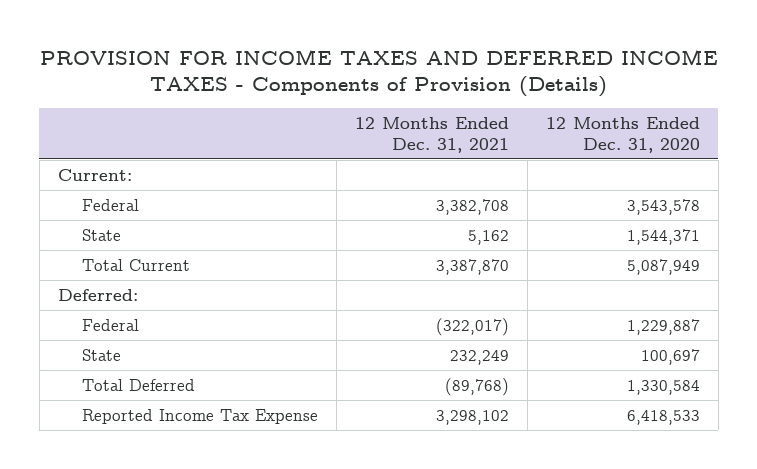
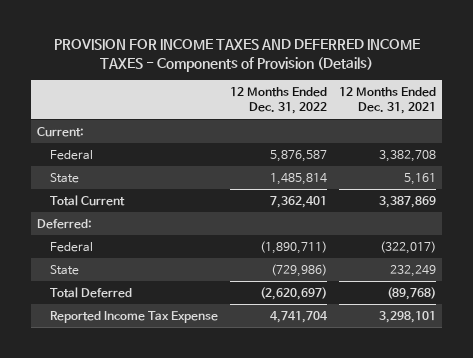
- | 12 Months Ended Dec. 31, 2021 | 12 Months Ended Dec. 31, 2020
+ | 12 Months Ended Dec. 31, 2022 | 12 Months Ended Dec. 31, 2021
- State | 5,162 | 1,544,371
- Total Current | 3,387,870 | 5,087,949
+ State | 1,485,814 | 5,161
+ Total Current | 7,362,401 | 3,387,869
- Reported Income Tax Expense | 3,298,102 | 6,418,533
+ Reported Income Tax Expense | 4,741,704 | 3,298,101

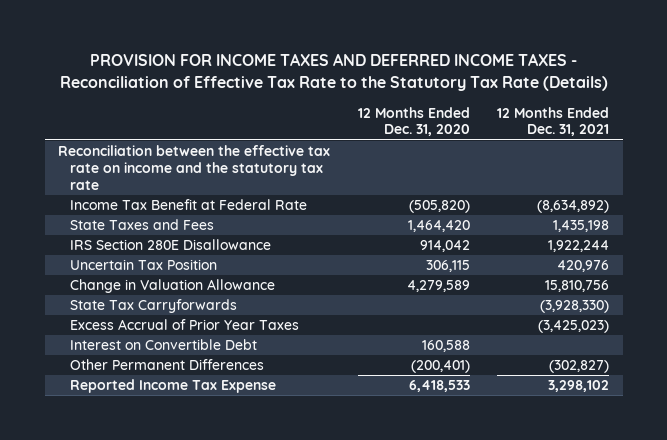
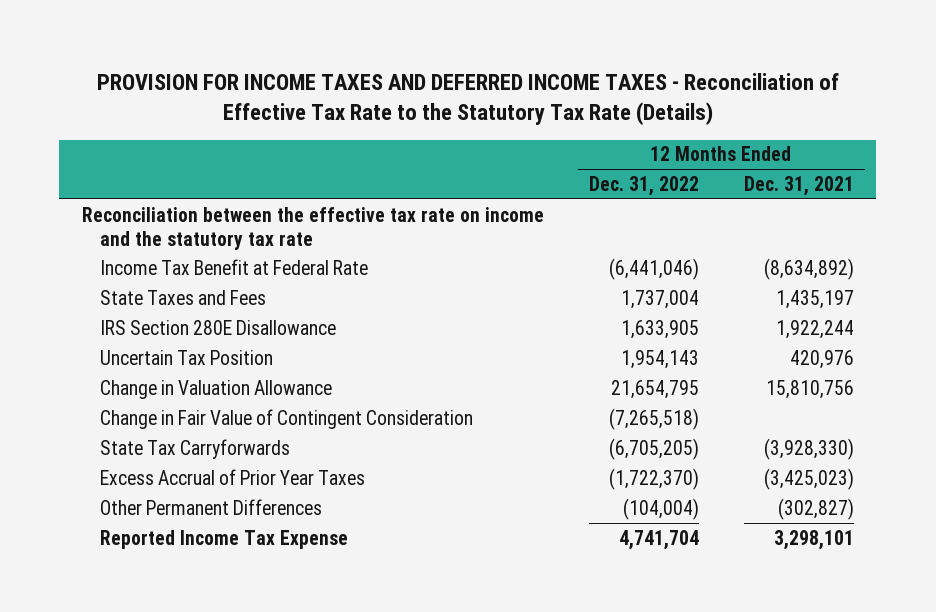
- | 12 Months Ended Dec. 31, 2020 | 12 Months Ended Dec. 31, 2021
+ | 12 Months Ended Dec. 31, 2022 | 12 Months Ended Dec. 31, 2021
- State Taxes and Fees | 1,464,420 | 1,435,198
+ State Taxes and Fees | 1,737,004 | 1,435,197
+ Change in Fair Value of Contingent Consideration | (7,265,518) |
- Interest on Convertible Debt | 160,588 |
- Reported Income Tax Expense | 6,418,533 | 3,298,102
+ Reported Income Tax Expense | 4,741,704 | 3,298,101

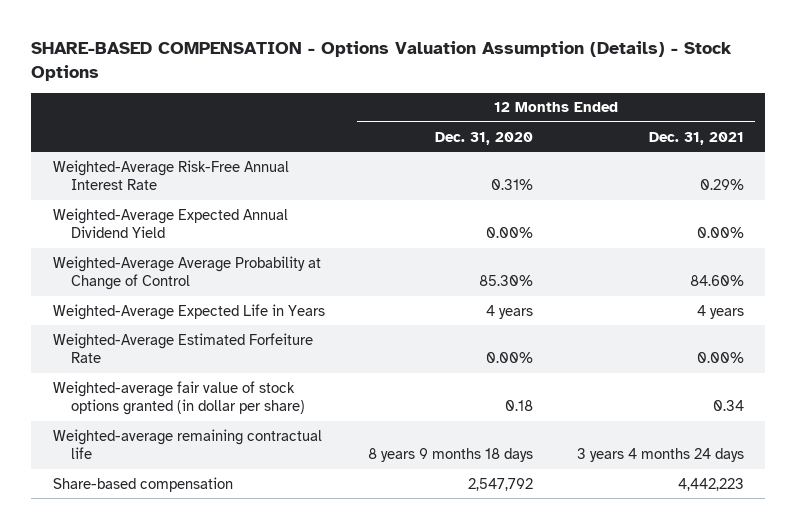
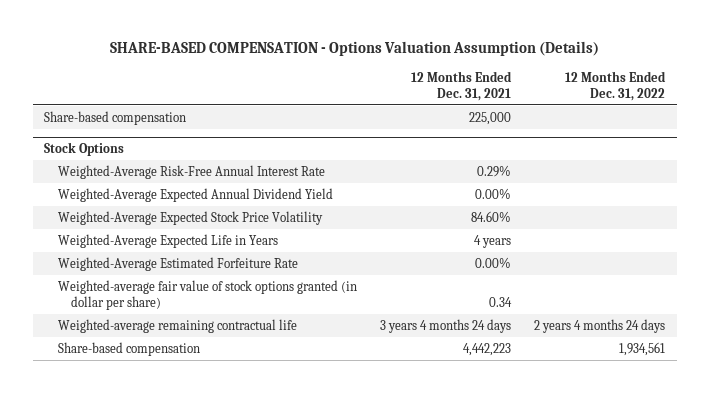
- SHARE-BASED COMPENSATION - Options Valuation Assumption (Details) - Stock Options
+ SHARE-BASED COMPENSATION - Options Valuation Assumption (Details)
- | 12 Months Ended Dec. 31, 2020 | 12 Months Ended Dec. 31, 2021
+ | 12 Months Ended Dec. 31, 2021 | 12 Months Ended Dec. 31, 2022
+ Share-based compensation | 225,000 |
+ Stock Options
- Weighted-Average Average Probability at Change of Control | 85.30% | 84.60%
+ Weighted-Average Expected Stock Price Volatility | 84.60% |

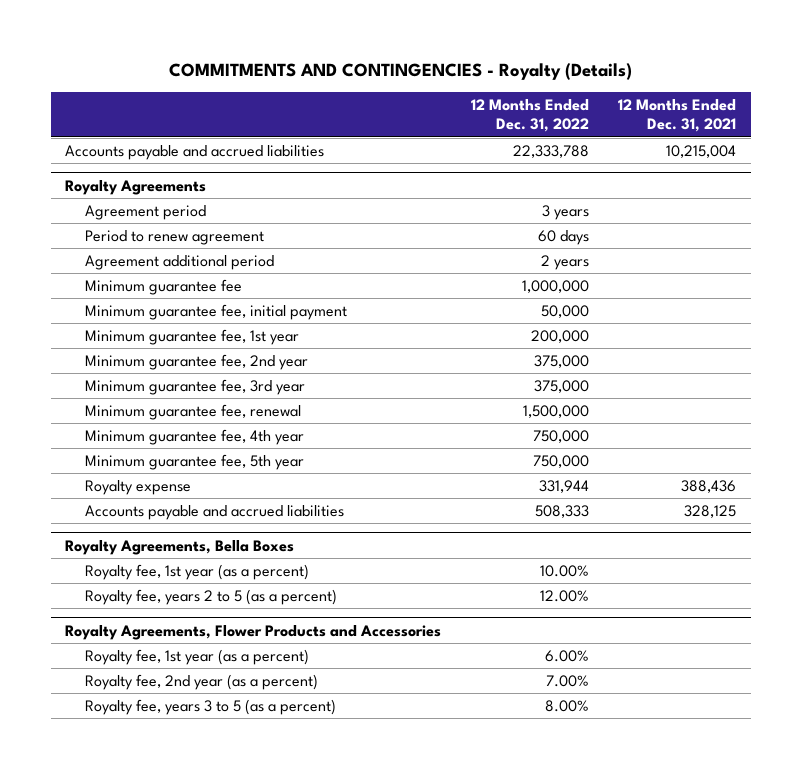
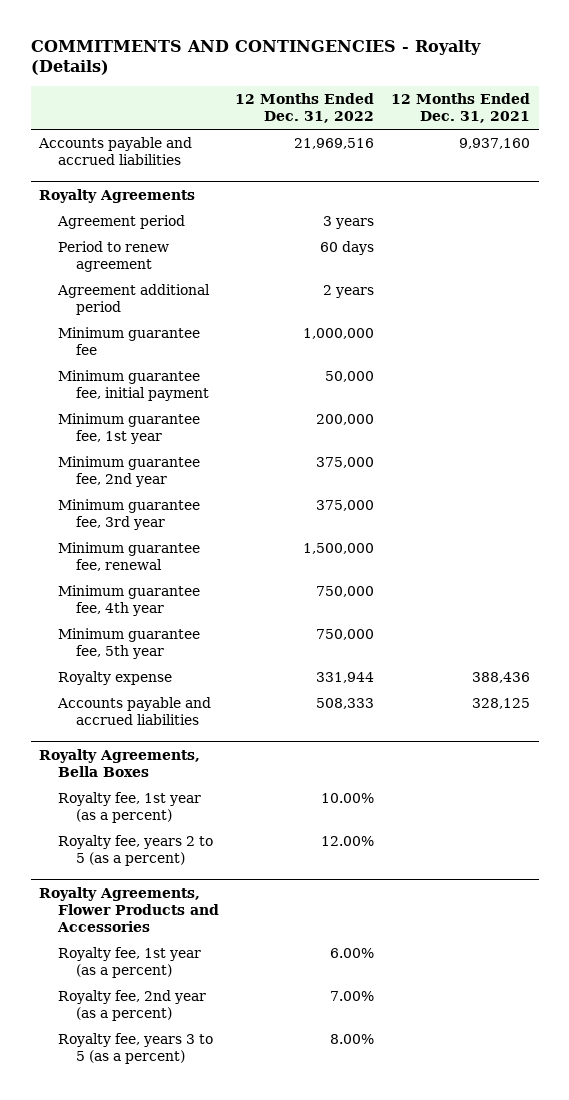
- Accounts payable and accrued liabilities | 22,333,788 | 10,215,004
+ Accounts payable and accrued liabilities | 21,969,516 | 9,937,160

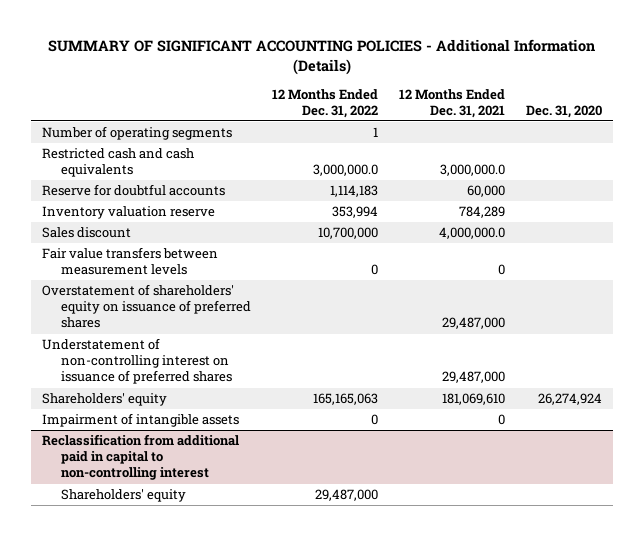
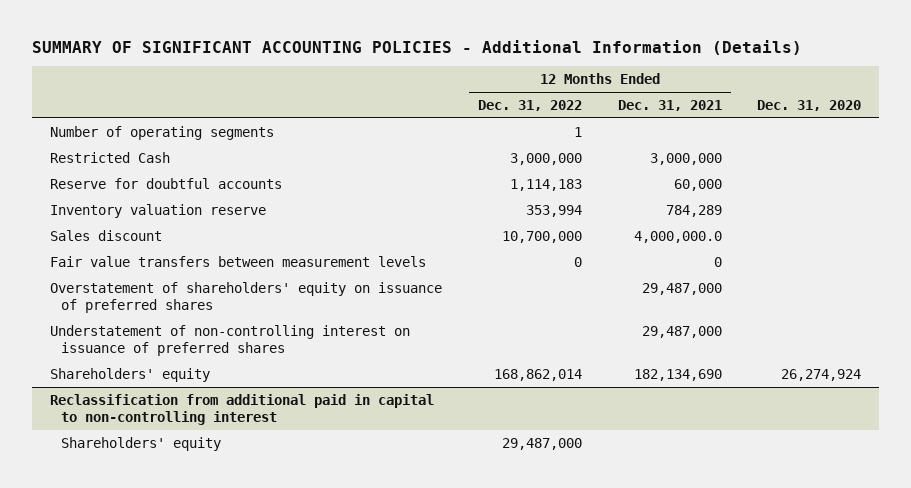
- Restricted cash and cash equivalents | 3,000,000.0 | 3,000,000.0 |
+ Restricted Cash | 3,000,000 | 3,000,000 |
- Shareholders' equity | 165,165,063 | 181,069,610 | 26,274,924
- Impairment of intangible assets | 0 | 0 |
+ Shareholders' equity | 168,862,014 | 182,134,690 | 26,274,924

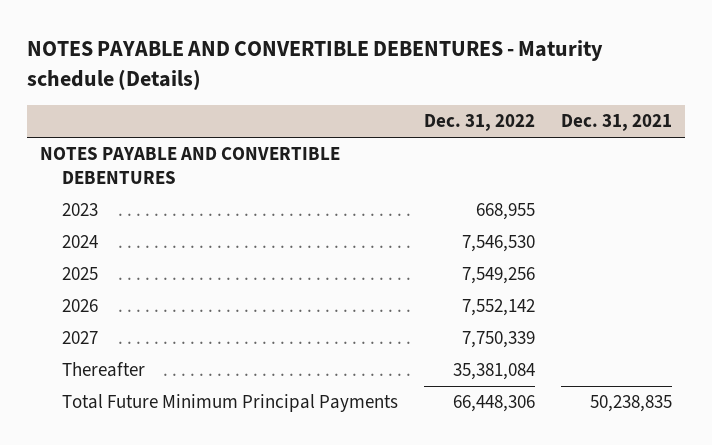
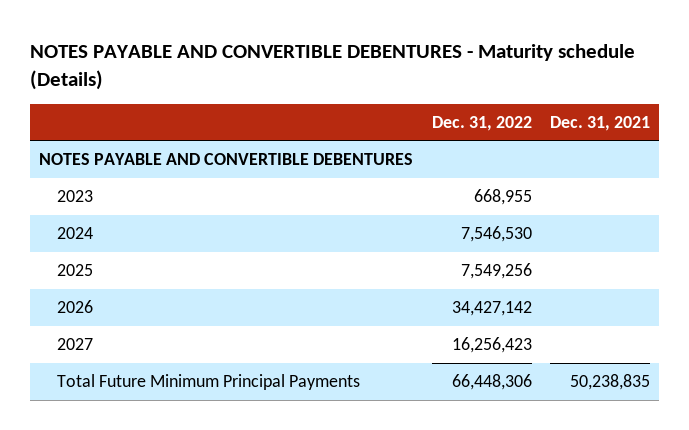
- 2026 | 7,552,142 |
- 2027 | 7,750,339 |
- Thereafter | 35,381,084 |
+ 2026 | 34,427,142 |
+ 2027 | 16,256,423 |

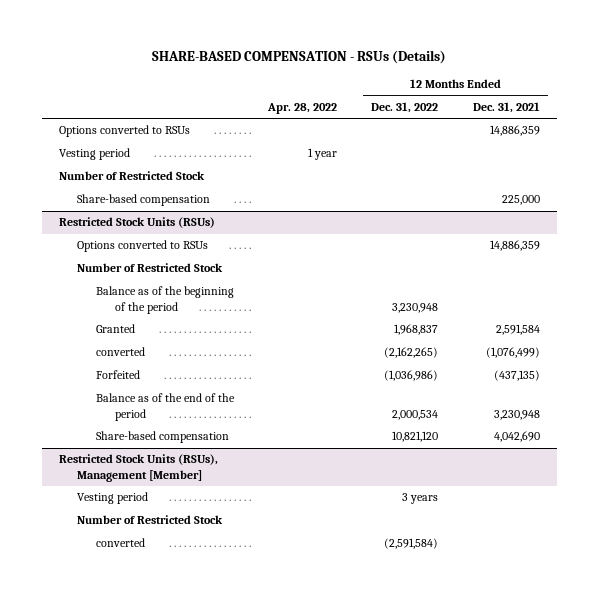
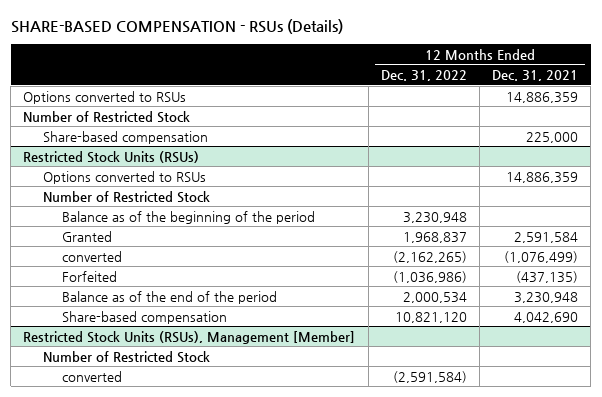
- | Apr. 28, 2022 | 12 Months Ended Dec. 31, 2022 | 12 Months Ended Dec. 31, 2021
+ | 12 Months Ended Dec. 31, 2022 | 12 Months Ended Dec. 31, 2021
- Vesting period | 1 year | |
@ Restricted Stock Units (RSUs), Management [Member]
- Vesting period | | 3 years |

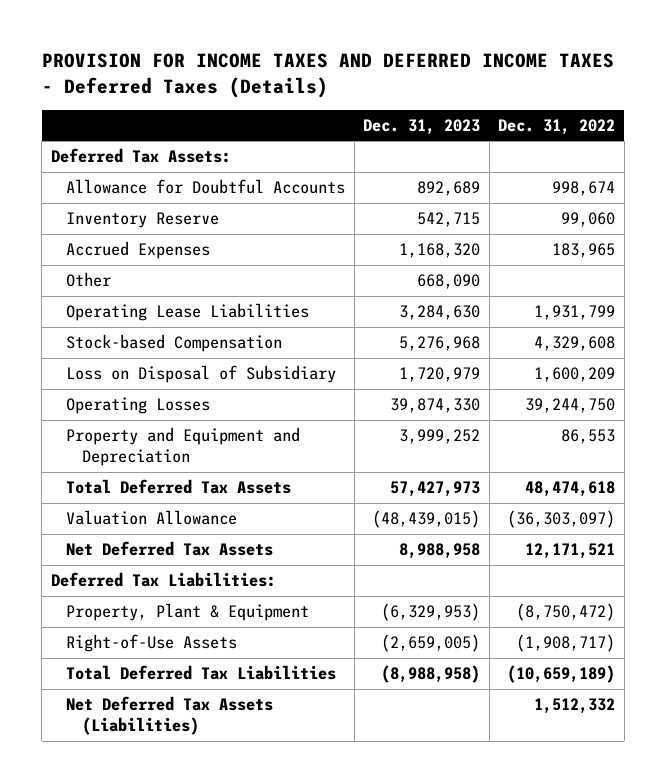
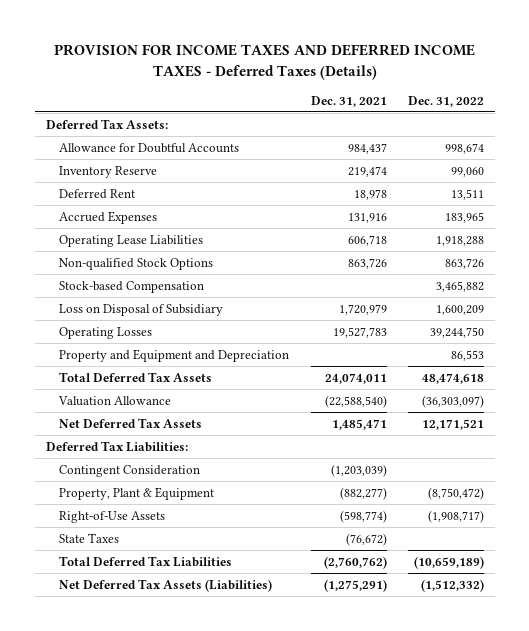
- | Dec. 31, 2023 | Dec. 31, 2022
+ | Dec. 31, 2021 | Dec. 31, 2022
+ Deferred Rent | 18,978 | 13,511
- Other | 668,090 |
- Operating Lease Liabilities | 3,284,630 | 1,931,799
- Stock-based Compensation | 5,276,968 | 4,329,608
+ Operating Lease Liabilities | 606,718 | 1,918,288
+ Non-qualified Stock Options | 863,726 | 863,726
+ Stock-based Compensation | | 3,465,882
+ Contingent Consideration | (1,203,039) |
+ State Taxes | (76,672) |
- Net Deferred Tax Assets (Liabilities) | | 1,512,332
+ Net Deferred Tax Assets (Liabilities) | (1,275,291) | (1,512,332)

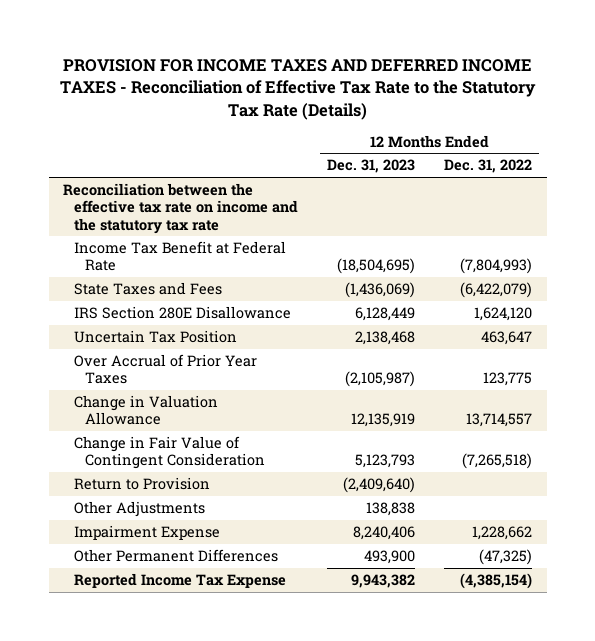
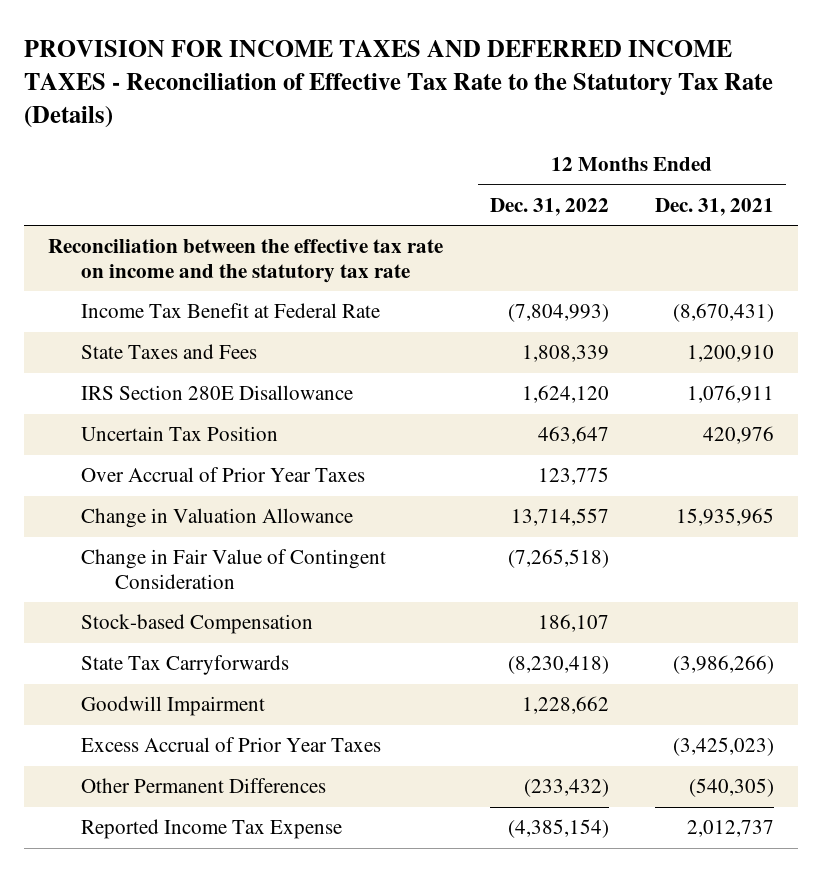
- | 12 Months Ended Dec. 31, 2023 | 12 Months Ended Dec. 31, 2022
+ | 12 Months Ended Dec. 31, 2022 | 12 Months Ended Dec. 31, 2021
- State Taxes and Fees | (1,436,069) | (6,422,079)
+ State Taxes and Fees | 1,808,339 | 1,200,910
- Return to Provision | (2,409,640) |
- Other Adjustments | 138,838 |
- Impairment Expense | 8,240,406 | 1,228,662
- Other Permanent Differences | 493,900 | (47,325)
+ Stock-based Compensation | 186,107 |
+ State Tax Carryforwards | (8,230,418) | (3,986,266)
+ Goodwill Impairment | 1,228,662 |
+ Excess Accrual of Prior Year Taxes | | (3,425,023)
+ Other Permanent Differences | (233,432) | (540,305)

